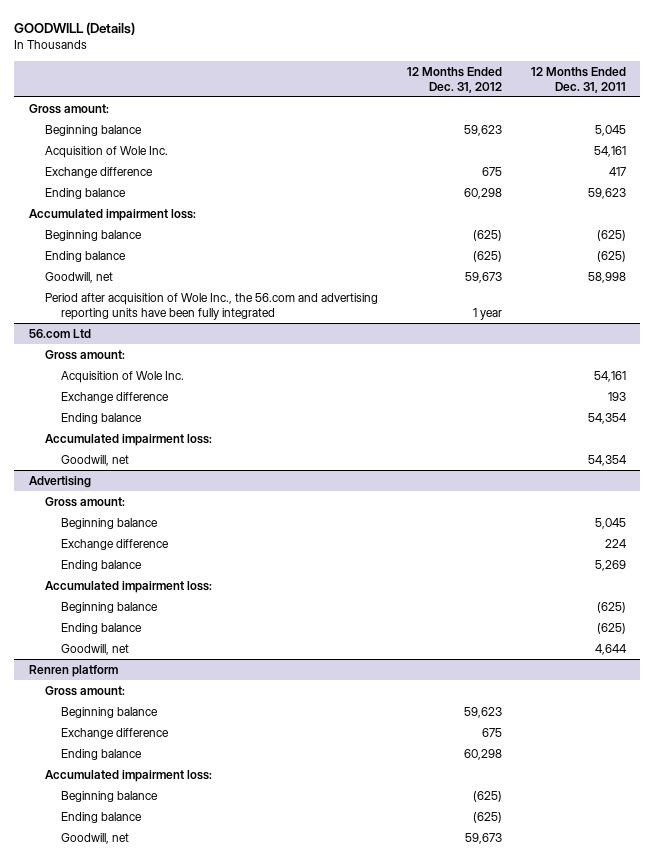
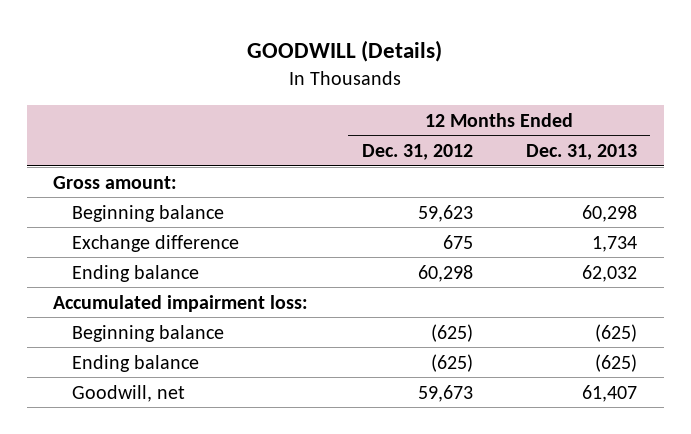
- | 12 Months Ended Dec. 31, 2012 | 12 Months Ended Dec. 31, 2011
+ | 12 Months Ended Dec. 31, 2012 | 12 Months Ended Dec. 31, 2013
- Acquisition of Wole Inc. | | 54,161
- Period after acquisition of Wole Inc., the 56.com and advertising reporting units have been fully integrated | 1 year |
- 56.com Ltd
- Gross amount:
- Acquisition of Wole Inc. | | 54,161
- Exchange difference | | 193
- Ending balance | | 54,354
- Accumulated impairment loss:
- Goodwill, net | | 54,354
- Advertising
- Gross amount:
- Beginning balance | | 5,045
- Exchange difference | | 224
- Ending balance | | 5,269
- Accumulated impairment loss:
- Beginning balance | | (625)
- Ending balance | | (625)
- Goodwill, net | | 4,644
- Renren platform
- Gross amount:
- Beginning balance | 59,623 |
- Exchange difference | 675 |
- Ending balance | 60,298 |
- Accumulated impairment loss:
- Beginning balance | (625) |
- Ending balance | (625) |
- Goodwill, net | 59,673 |

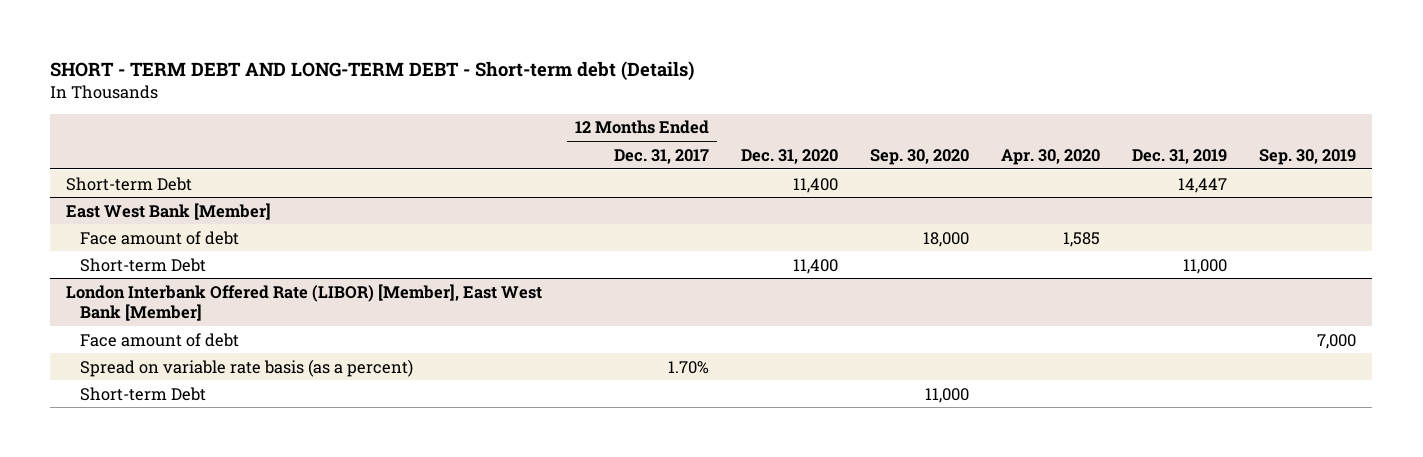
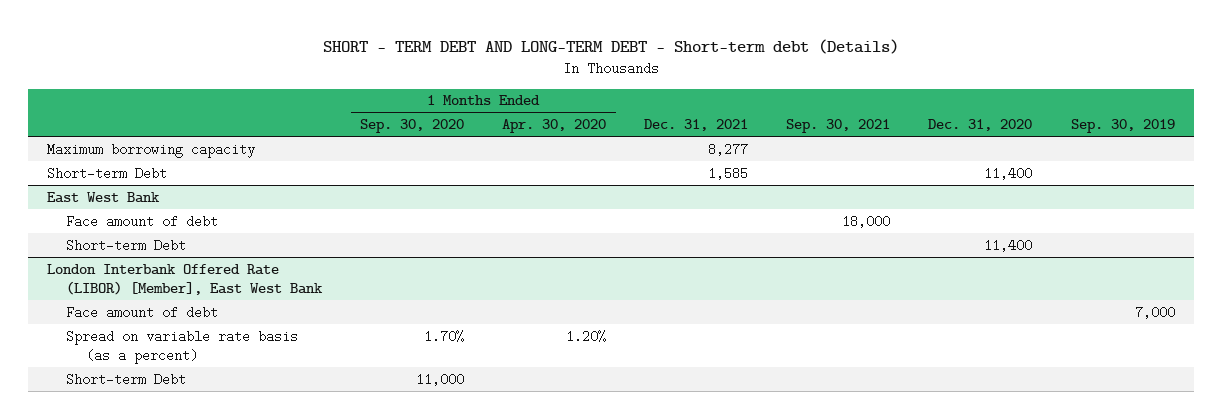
- | 12 Months Ended Dec. 31, 2017 | Dec. 31, 2020 | Sep. 30, 2020 | Apr. 30, 2020 | Dec. 31, 2019 | Sep. 30, 2019
+ | 1 Months Ended Sep. 30, 2020 | 1 Months Ended Apr. 30, 2020 | Dec. 31, 2021 | Sep. 30, 2021 | Dec. 31, 2020 | Sep. 30, 2019
+ Maximum borrowing capacity | | | 8,277 | | |
- East West Bank [Member]
+ East West Bank
- London Interbank Offered Rate (LIBOR) [Member], East West Bank [Member]
+ London Interbank Offered Rate (LIBOR) [Member], East West Bank

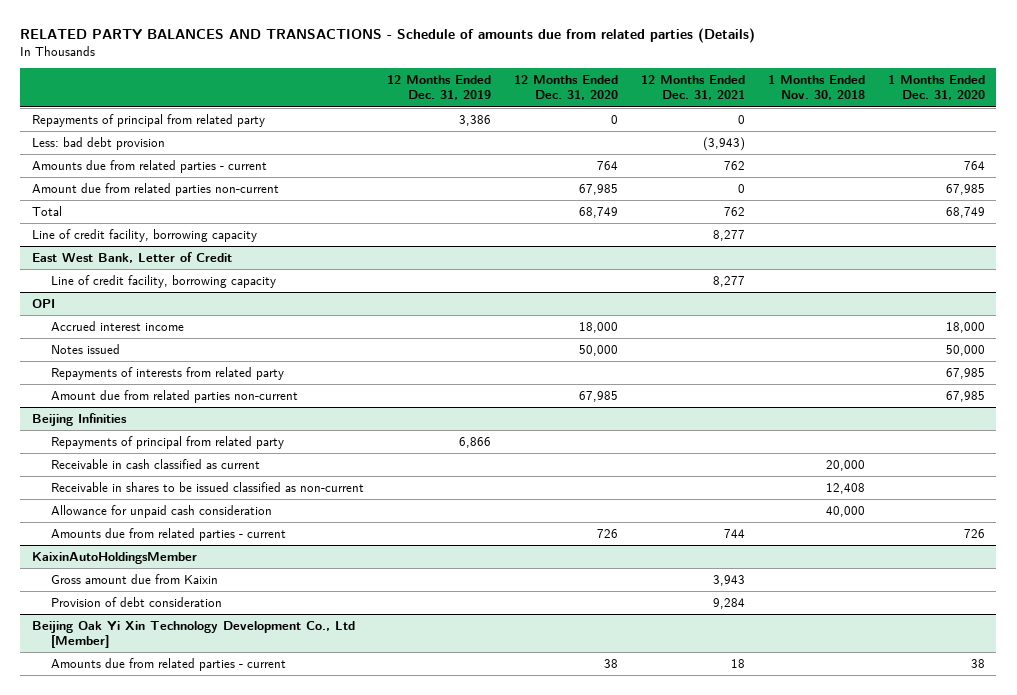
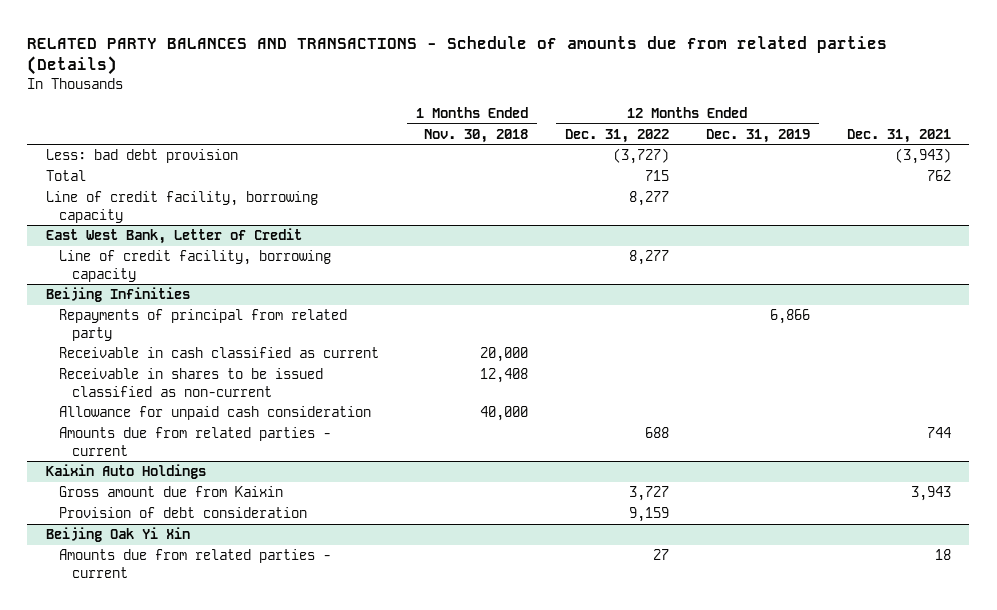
- | 12 Months Ended Dec. 31, 2019 | 12 Months Ended Dec. 31, 2020 | 12 Months Ended Dec. 31, 2021 | 1 Months Ended Nov. 30, 2018 | 1 Months Ended Dec. 31, 2020
+ | 1 Months Ended Nov. 30, 2018 | 12 Months Ended Dec. 31, 2022 | 12 Months Ended Dec. 31, 2019 | Dec. 31, 2021
- Repayments of principal from related party | 3,386 | 0 | 0 | |
- Amounts due from related parties - current | | 764 | 762 | | 764
- Amount due from related parties non-current | | 67,985 | 0 | | 67,985
- OPI
- Accrued interest income | | 18,000 | | | 18,000
- Notes issued | | 50,000 | | | 50,000
- Repayments of interests from related party | | | | | 67,985
- Amount due from related parties non-current | | 67,985 | | | 67,985
- KaixinAutoHoldingsMember
+ Kaixin Auto Holdings
- Beijing Oak Yi Xin Technology Development Co., Ltd [Member]
+ Beijing Oak Yi Xin

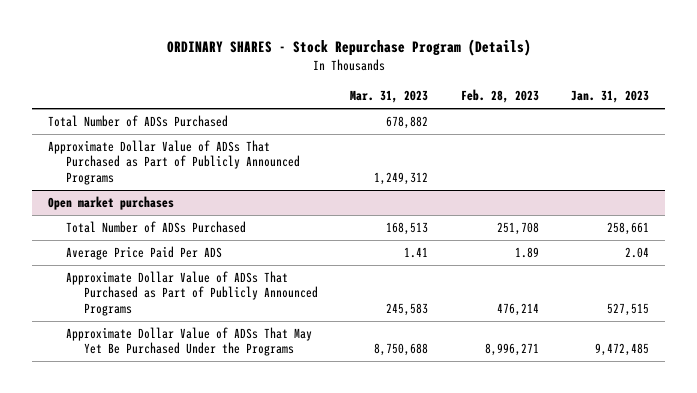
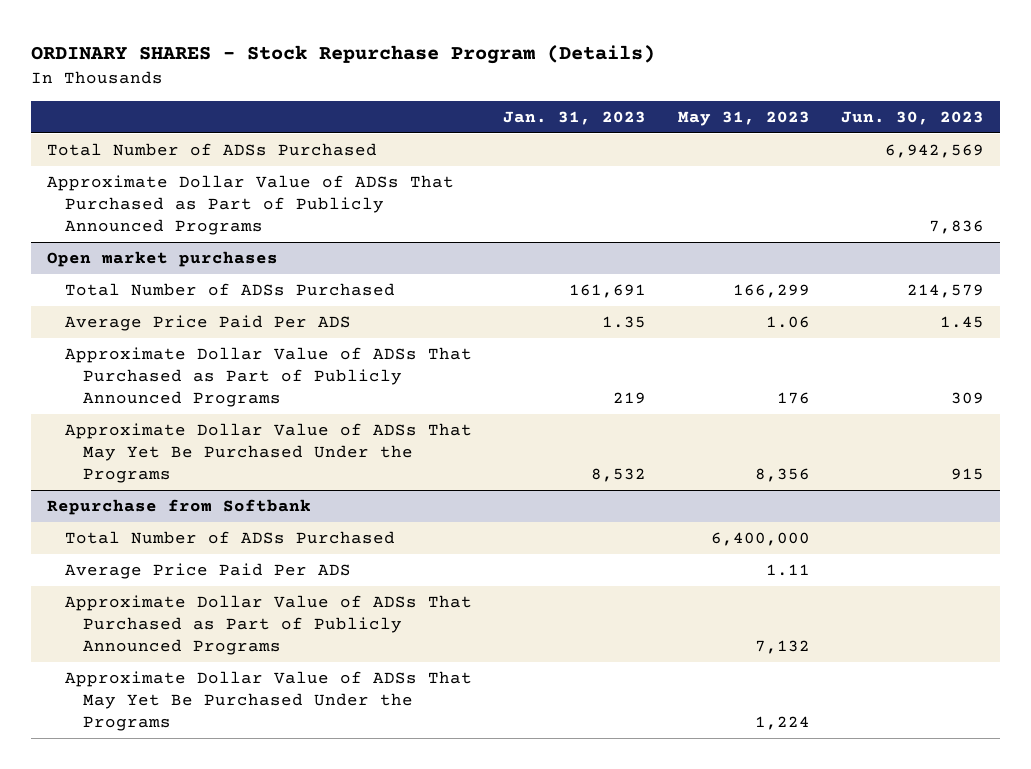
- | Mar. 31, 2023 | Feb. 28, 2023 | Jan. 31, 2023
+ | Jan. 31, 2023 | May 31, 2023 | Jun. 30, 2023
@ Open market purchases
- Total Number of ADSs Purchased | 168,513 | 251,708 | 258,661
- Average Price Paid Per ADS | 1.41 | 1.89 | 2.04
- Approximate Dollar Value of ADSs That Purchased as Part of Publicly Announced Programs | 245,583 | 476,214 | 527,515
- Approximate Dollar Value of ADSs That May Yet Be Purchased Under the Programs | 8,750,688 | 8,996,271 | 9,472,485
+ Total Number of ADSs Purchased | 161,691 | 166,299 | 214,579
+ Average Price Paid Per ADS | 1.35 | 1.06 | 1.45
+ Approximate Dollar Value of ADSs That Purchased as Part of Publicly Announced Programs | 219 | 176 | 309
+ Approximate Dollar Value of ADSs That May Yet Be Purchased Under the Programs | 8,532 | 8,356 | 915
+ Repurchase from Softbank
+ Total Number of ADSs Purchased | | 6,400,000 |
+ Average Price Paid Per ADS | | 1.11 |
+ Approximate Dollar Value of ADSs That Purchased as Part of Publicly Announced Programs | | 7,132 |
+ Approximate Dollar Value of ADSs That May Yet Be Purchased Under the Programs | | 1,224 |

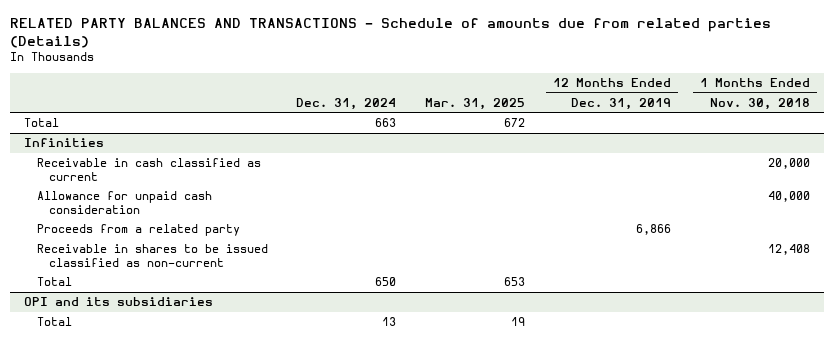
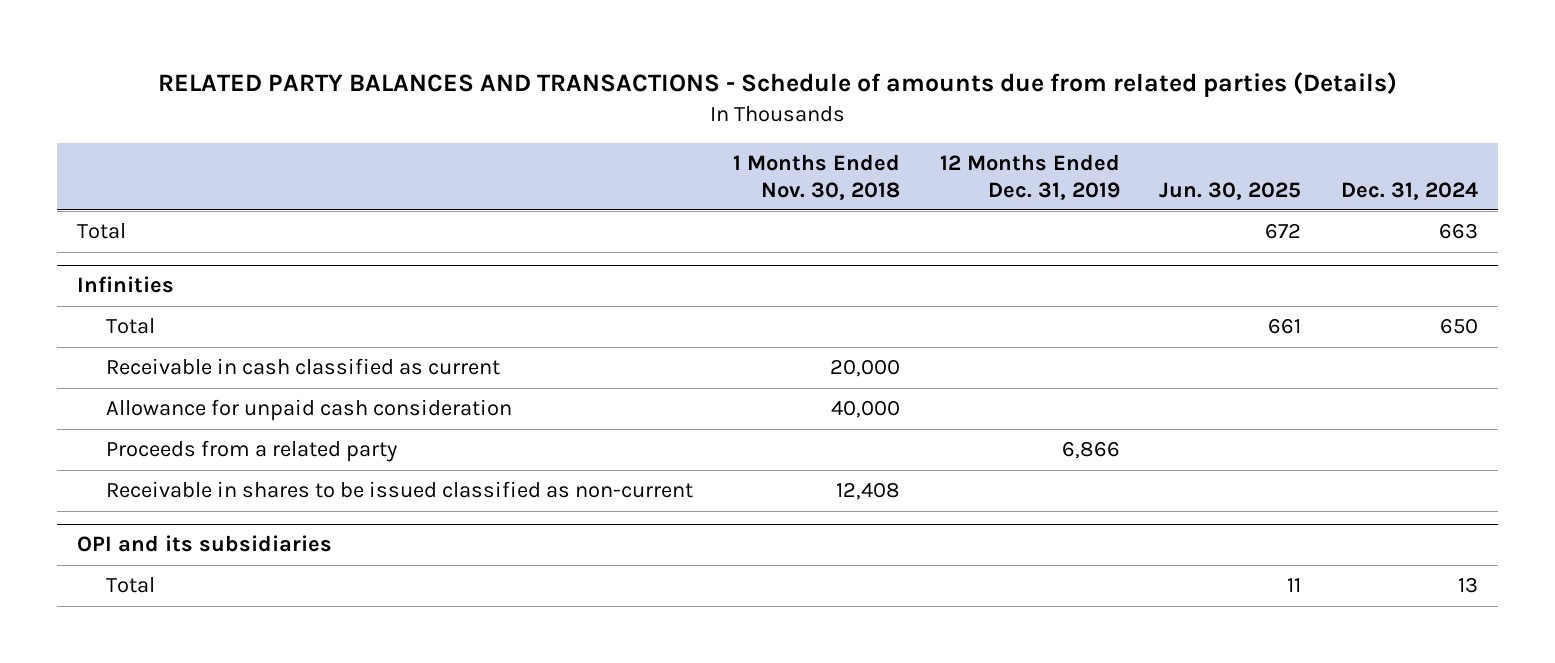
- | Dec. 31, 2024 | Mar. 31, 2025 | 12 Months Ended Dec. 31, 2019 | 1 Months Ended Nov. 30, 2018
+ | 1 Months Ended Nov. 30, 2018 | 12 Months Ended Dec. 31, 2019 | Jun. 30, 2025 | Dec. 31, 2024
@ Infinities
moved up: Total | | | 661 | 650

